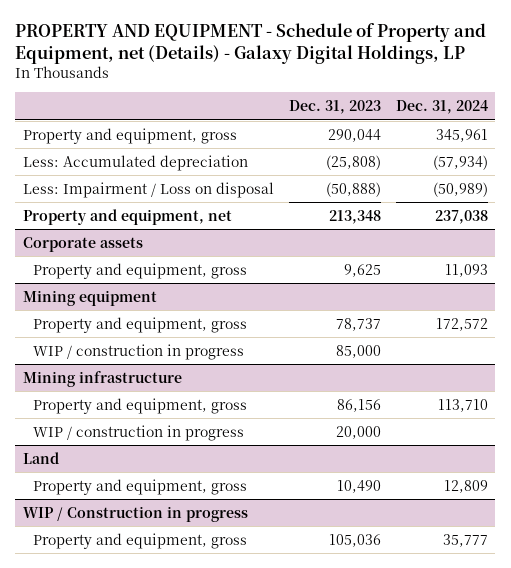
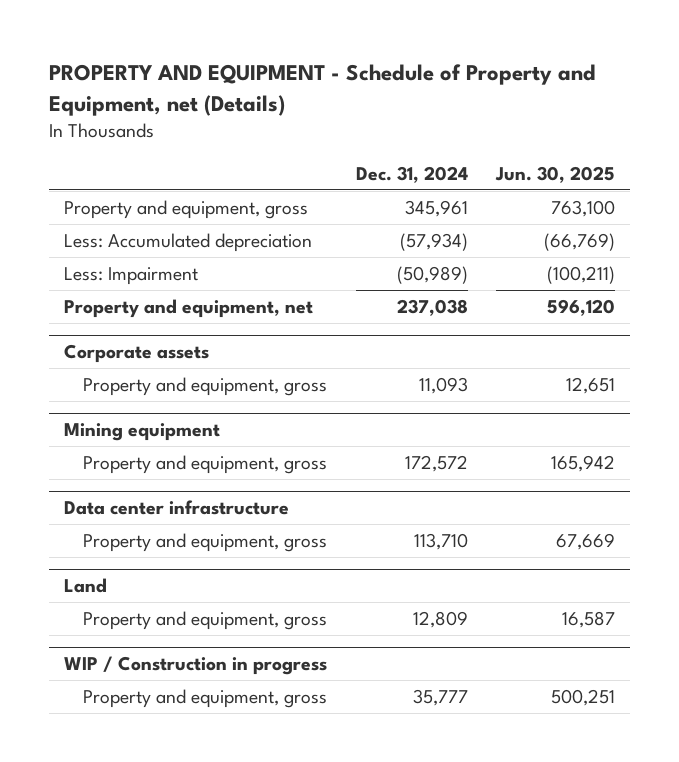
- PROPERTY AND EQUIPMENT - Schedule of Property and Equipment, net (Details) - Galaxy Digital Holdings, LP
+ PROPERTY AND EQUIPMENT - Schedule of Property and Equipment, net (Details)
- | Dec. 31, 2023 | Dec. 31, 2024
+ | Dec. 31, 2024 | Jun. 30, 2025
- Less: Impairment / Loss on disposal | (50,888) | (50,989)
+ Less: Impairment | (50,989) | (100,211)
@ Mining equipment
- WIP / construction in progress | 85,000 |
- Mining infrastructure
+ Data center infrastructure
- WIP / construction in progress | 20,000 |

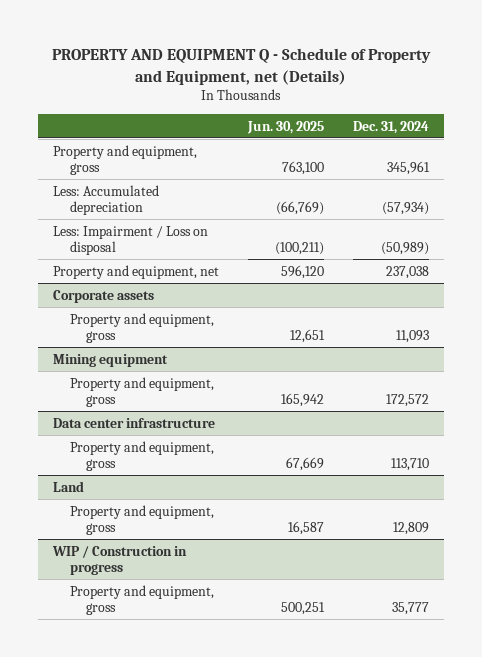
- PROPERTY AND EQUIPMENT - Schedule of Property and Equipment, net (Details)
+ PROPERTY AND EQUIPMENT Q - Schedule of Property and Equipment, net (Details)
- | Dec. 31, 2024 | Jun. 30, 2025
+ | Jun. 30, 2025 | Dec. 31, 2024
- Less: Impairment | (50,989) | (100,211)
+ Less: Impairment / Loss on disposal | (100,211) | (50,989)

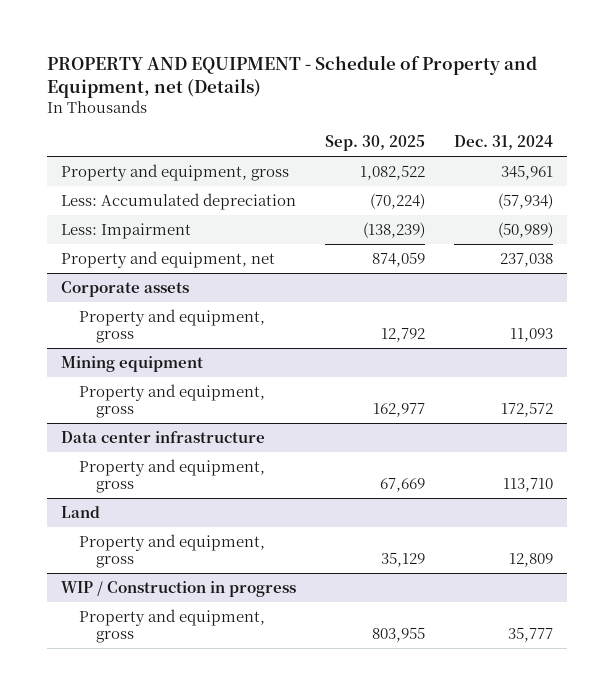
- PROPERTY AND EQUIPMENT Q - Schedule of Property and Equipment, net (Details)
+ PROPERTY AND EQUIPMENT - Schedule of Property and Equipment, net (Details)
- | Jun. 30, 2025 | Dec. 31, 2024
+ | Sep. 30, 2025 | Dec. 31, 2024
- Less: Impairment / Loss on disposal | (100,211) | (50,989)
+ Less: Impairment | (138,239) | (50,989)

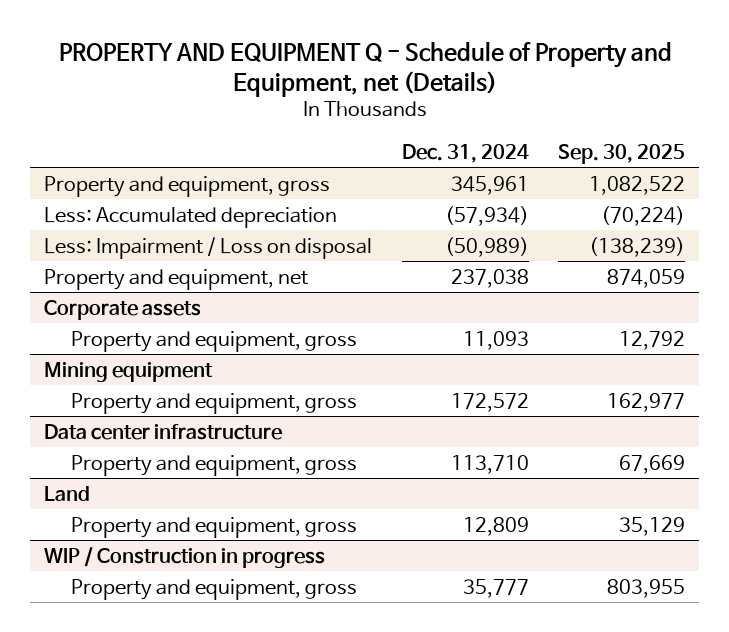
- PROPERTY AND EQUIPMENT - Schedule of Property and Equipment, net (Details)
+ PROPERTY AND EQUIPMENT Q - Schedule of Property and Equipment, net (Details)
- | Sep. 30, 2025 | Dec. 31, 2024
+ | Dec. 31, 2024 | Sep. 30, 2025
- Less: Impairment | (138,239) | (50,989)
+ Less: Impairment / Loss on disposal | (50,989) | (138,239)

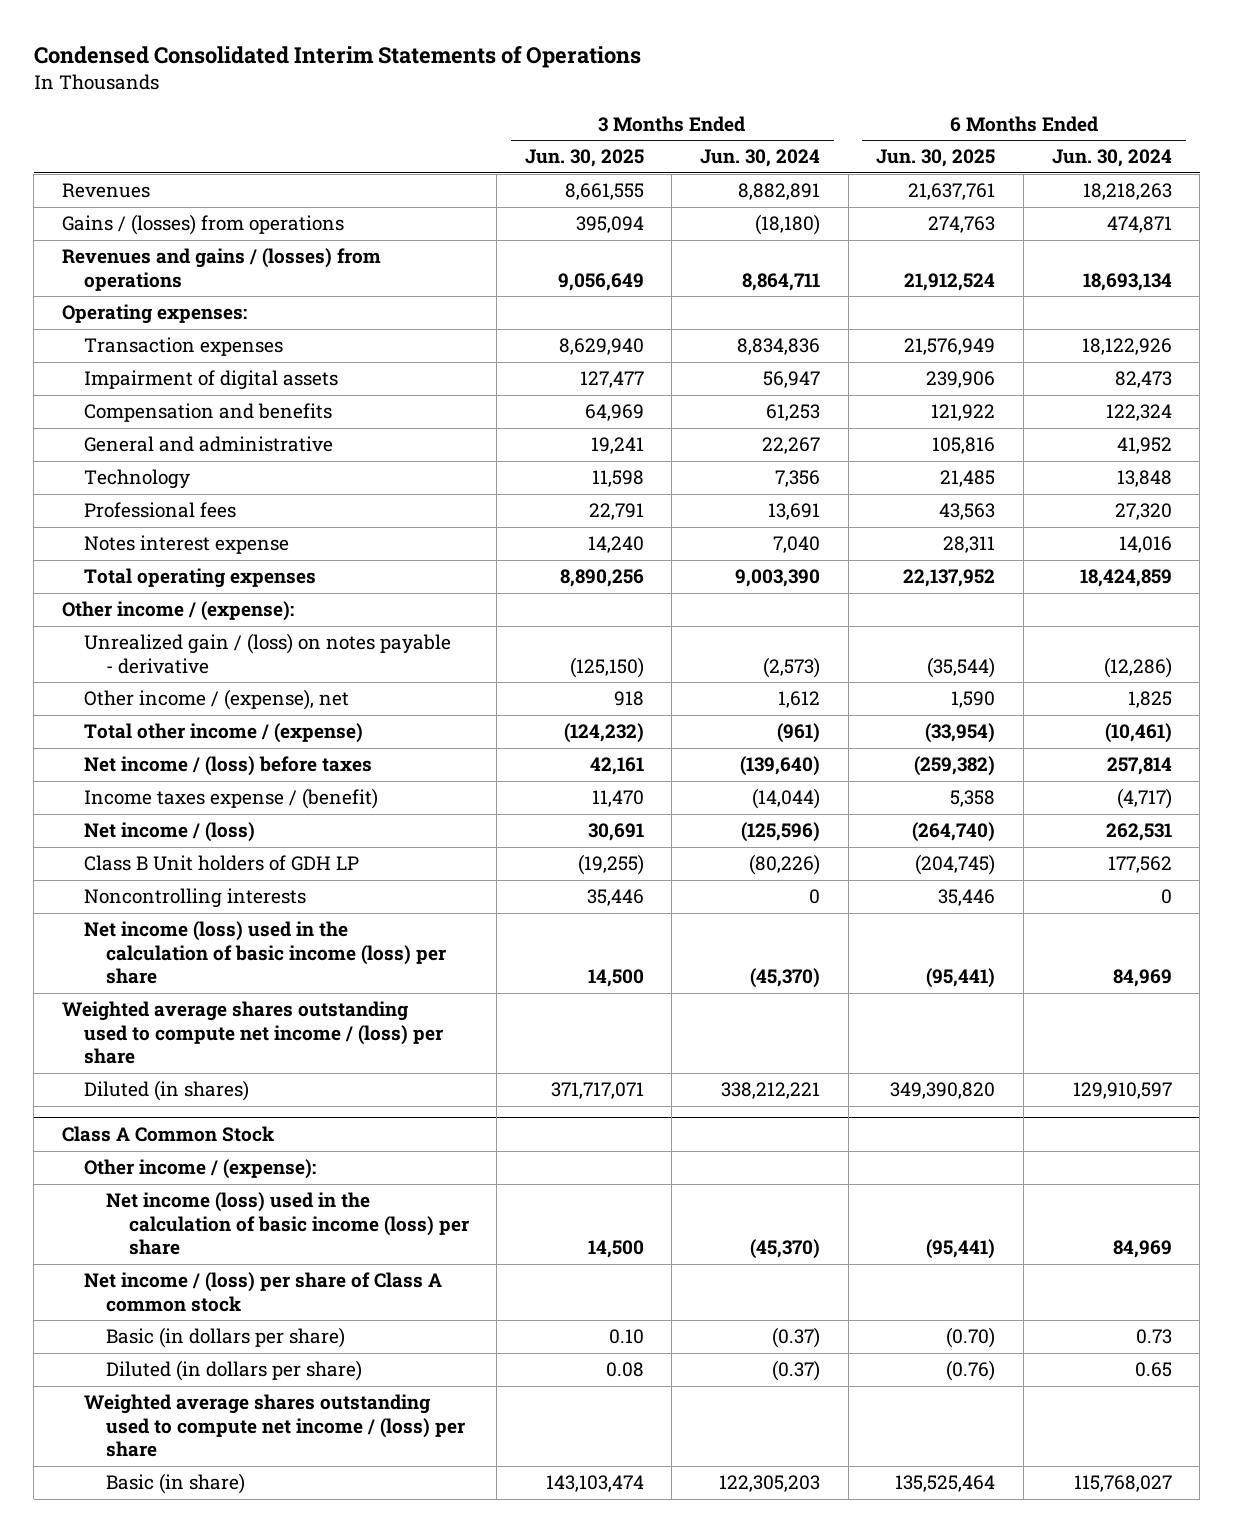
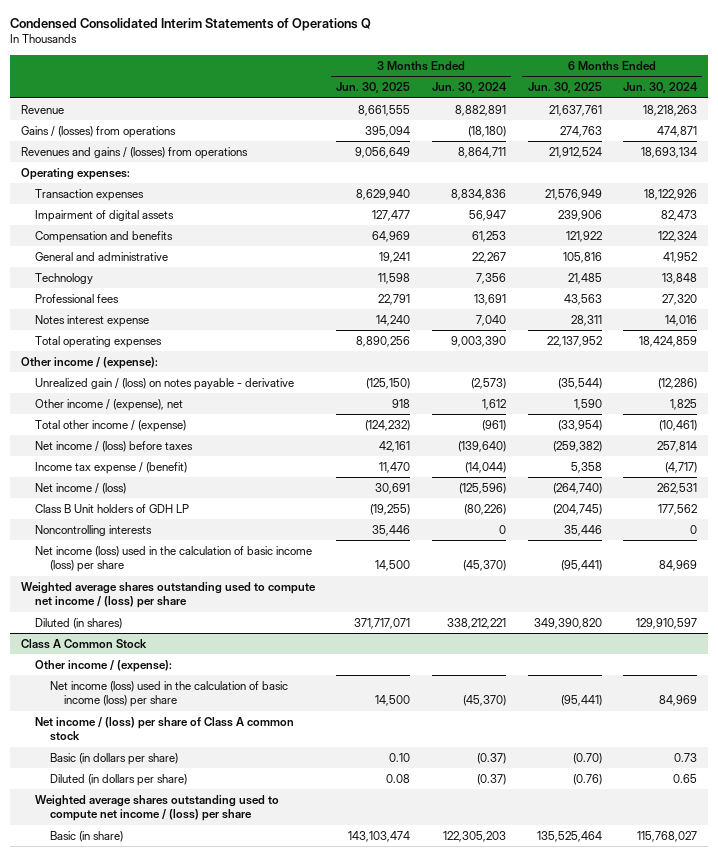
- Condensed Consolidated Interim Statements of Operations
+ Condensed Consolidated Interim Statements of Operations Q
- Revenues | 8,661,555 | 8,882,891 | 21,637,761 | 18,218,263
+ Revenue | 8,661,555 | 8,882,891 | 21,637,761 | 18,218,263
- Income taxes expense / (benefit) | 11,470 | (14,044) | 5,358 | (4,717)
+ Income tax expense / (benefit) | 11,470 | (14,044) | 5,358 | (4,717)

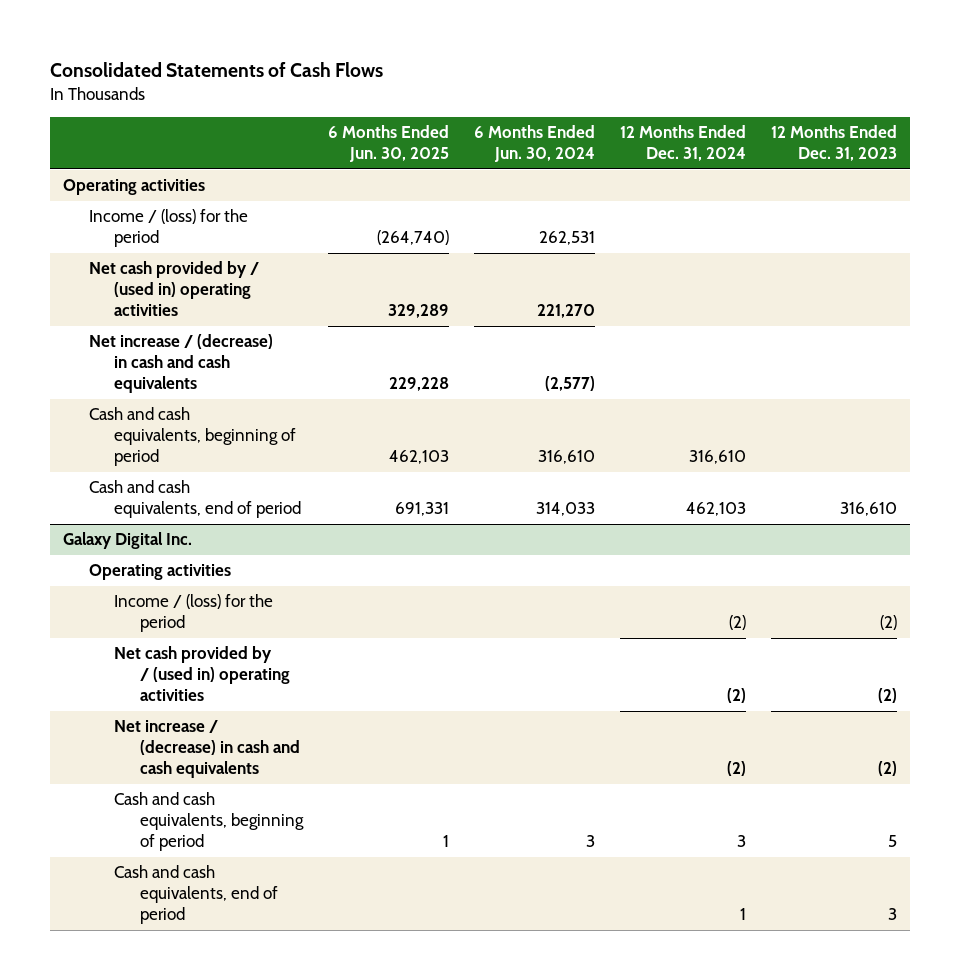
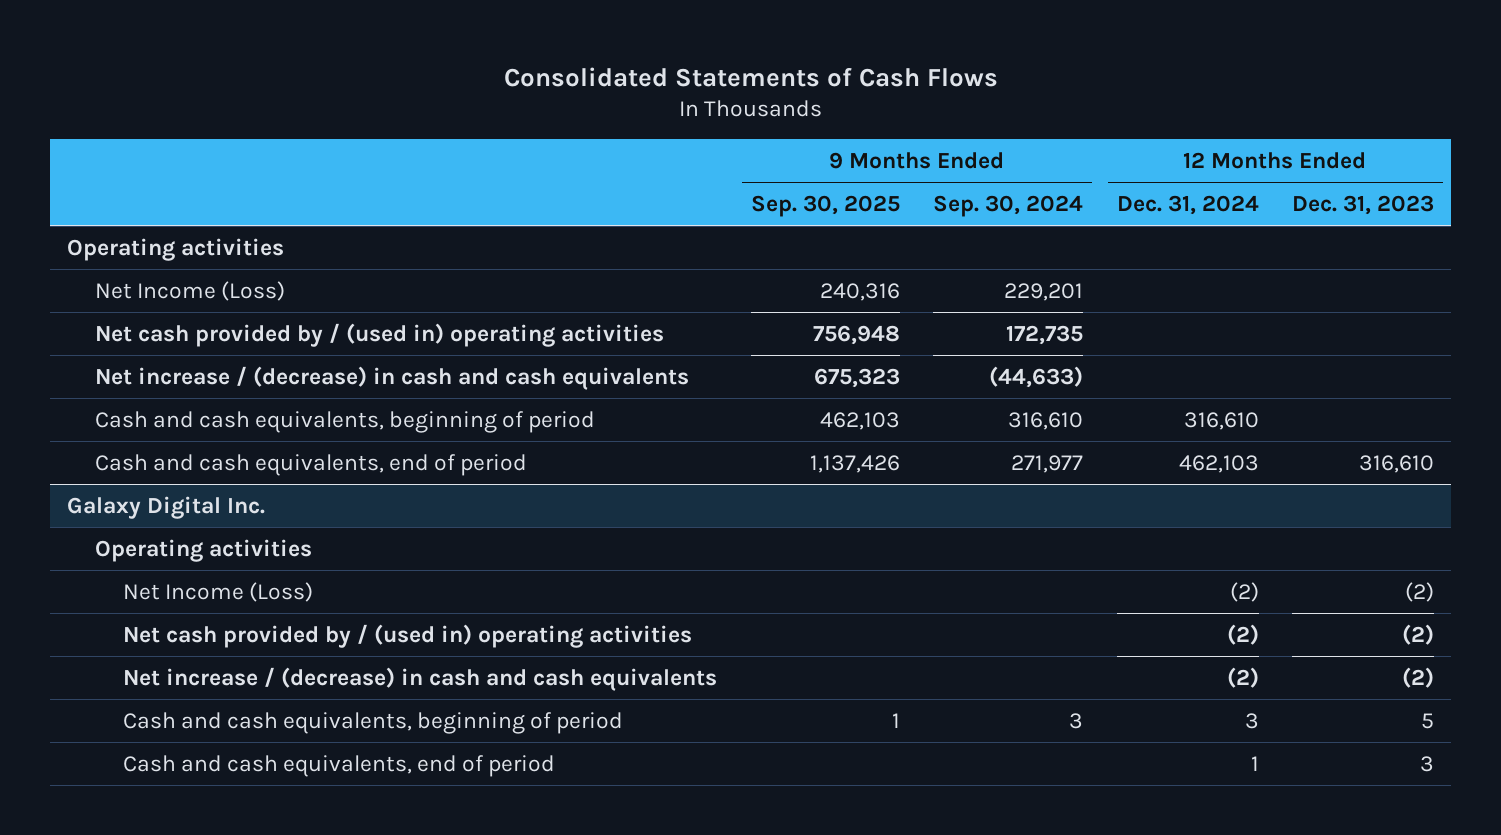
- | 6 Months Ended Jun. 30, 2025 | 6 Months Ended Jun. 30, 2024 | 12 Months Ended Dec. 31, 2024 | 12 Months Ended Dec. 31, 2023
+ | 9 Months Ended Sep. 30, 2025 | 9 Months Ended Sep. 30, 2024 | 12 Months Ended Dec. 31, 2024 | 12 Months Ended Dec. 31, 2023
- Income / (loss) for the period | (264,740) | 262,531 | |
+ Net Income (Loss) | 240,316 | 229,201 | |
@ Galaxy Digital Inc.
- Income / (loss) for the period | | | (2) | (2)
+ Net Income (Loss) | | | (2) | (2)

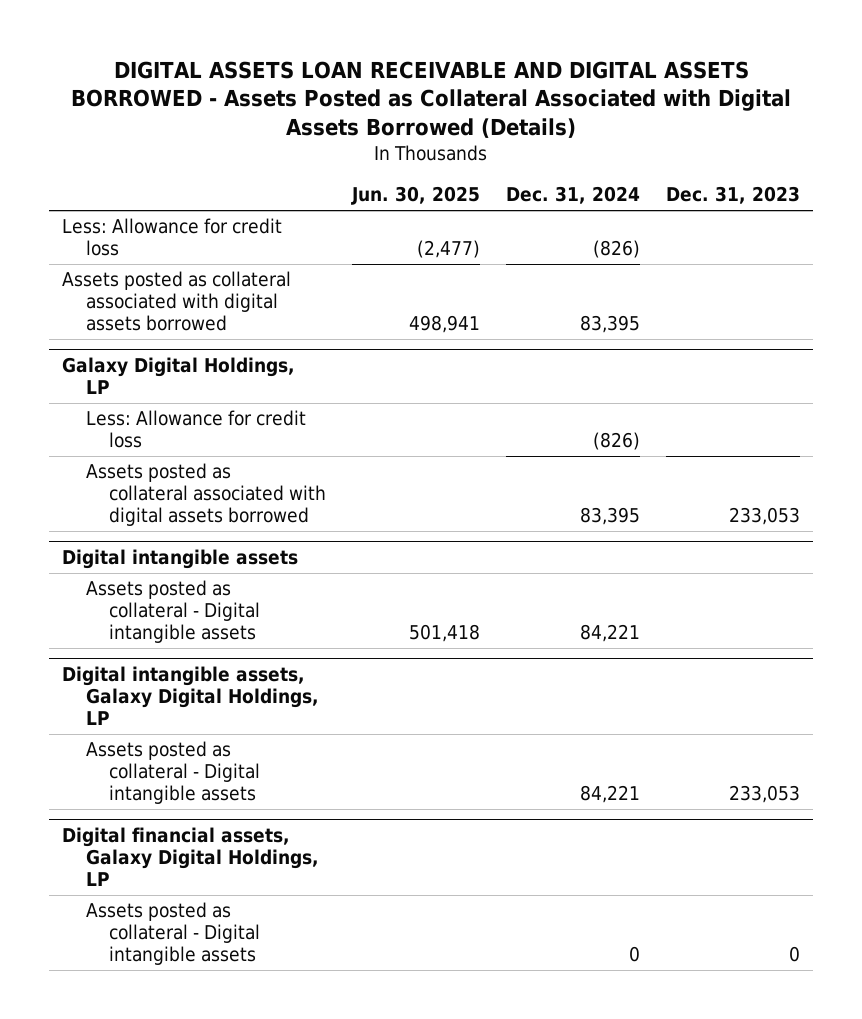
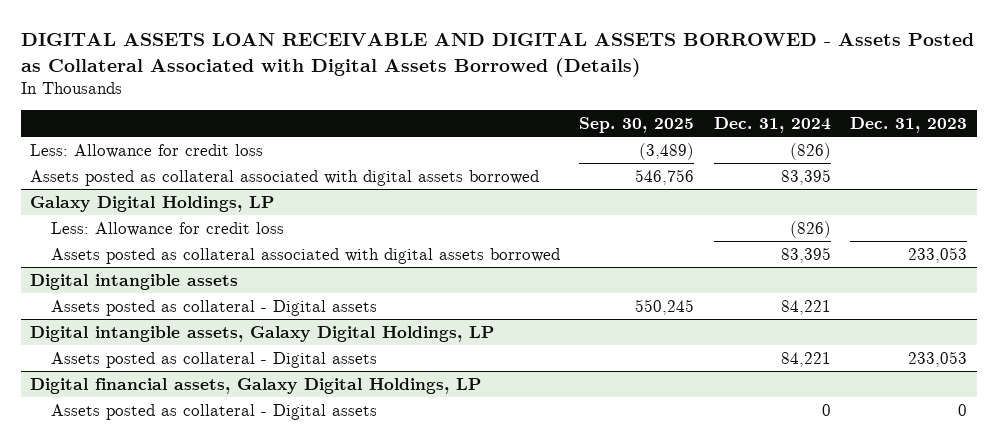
- | Jun. 30, 2025 | Dec. 31, 2024 | Dec. 31, 2023
+ | Sep. 30, 2025 | Dec. 31, 2024 | Dec. 31, 2023
@ Digital intangible assets
- Assets posted as collateral - Digital intangible assets | 501,418 | 84,221 |
+ Assets posted as collateral - Digital assets | 550,245 | 84,221 |
@ Digital intangible assets, Galaxy Digital Holdings, LP
- Assets posted as collateral - Digital intangible assets | | 84,221 | 233,053
+ Assets posted as collateral - Digital assets | | 84,221 | 233,053
@ Digital financial assets, Galaxy Digital Holdings, LP
- Assets posted as collateral - Digital intangible assets | | 0 | 0
+ Assets posted as collateral - Digital assets | | 0 | 0

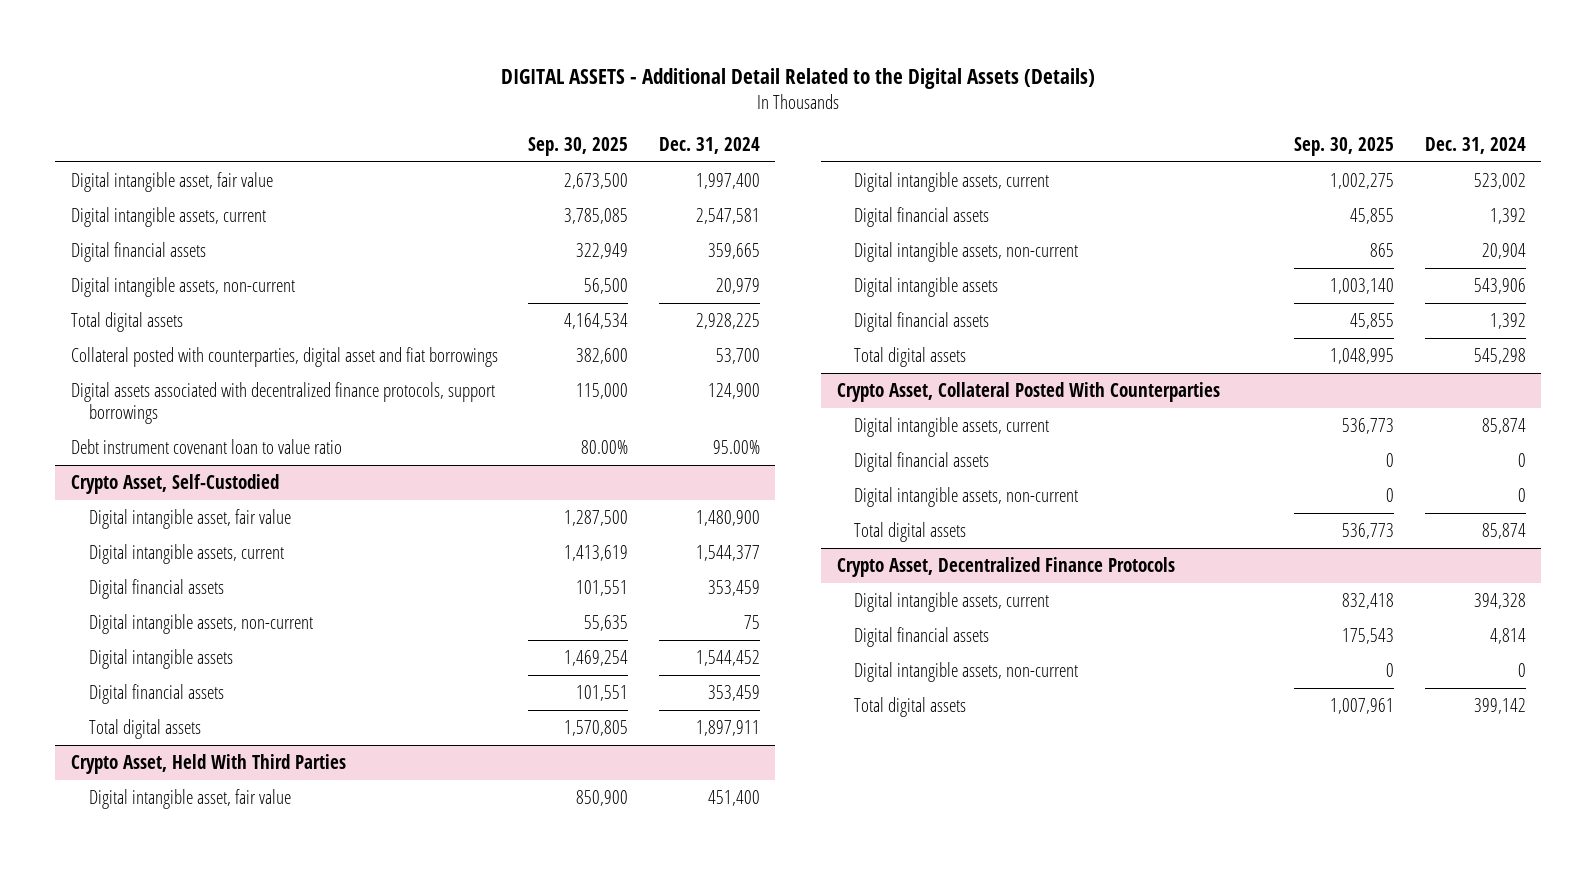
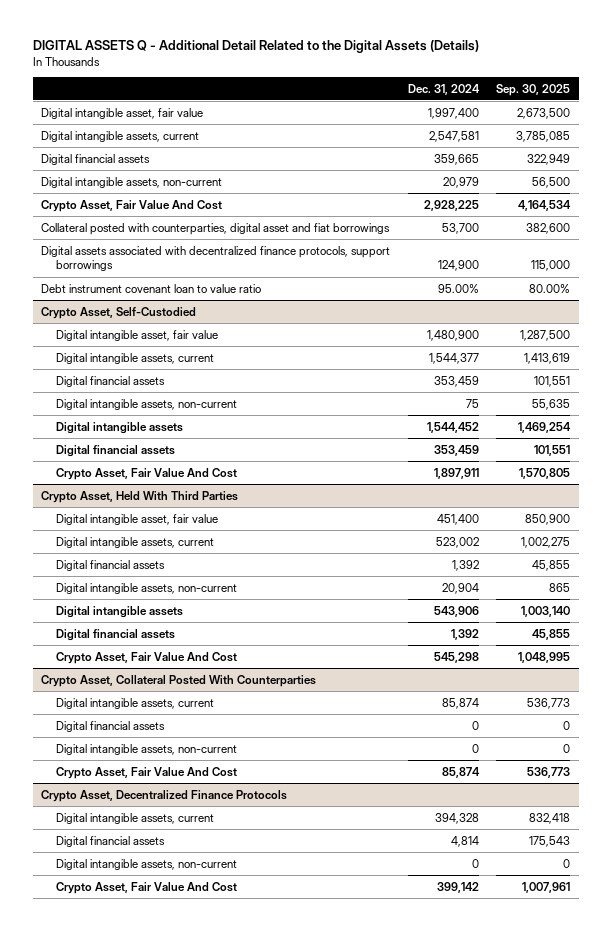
- DIGITAL ASSETS - Additional Detail Related to the Digital Assets (Details)
+ DIGITAL ASSETS Q - Additional Detail Related to the Digital Assets (Details)
- | Sep. 30, 2025 | Dec. 31, 2024
+ | Dec. 31, 2024 | Sep. 30, 2025
- Total digital assets | 4,164,534 | 2,928,225
+ Crypto Asset, Fair Value And Cost | 2,928,225 | 4,164,534
@ Crypto Asset, Self-Custodied
- Total digital assets | 1,570,805 | 1,897,911
+ Crypto Asset, Fair Value And Cost | 1,897,911 | 1,570,805
@ Crypto Asset, Held With Third Parties
- Total digital assets | 1,048,995 | 545,298
+ Crypto Asset, Fair Value And Cost | 545,298 | 1,048,995
@ Crypto Asset, Collateral Posted With Counterparties
- Total digital assets | 536,773 | 85,874
+ Crypto Asset, Fair Value And Cost | 85,874 | 536,773
@ Crypto Asset, Decentralized Finance Protocols
- Total digital assets | 1,007,961 | 399,142
+ Crypto Asset, Fair Value And Cost | 399,142 | 1,007,961

